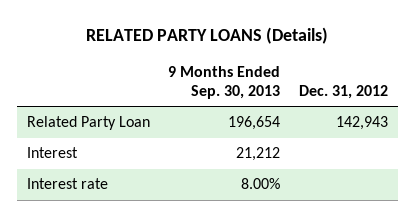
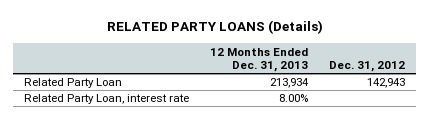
- | 9 Months Ended Sep. 30, 2013 | Dec. 31, 2012
+ | 12 Months Ended Dec. 31, 2013 | Dec. 31, 2012
- Interest | 21,212 |
- Interest rate | 8.00% |
+ Related Party Loan, interest rate | 8.00% |

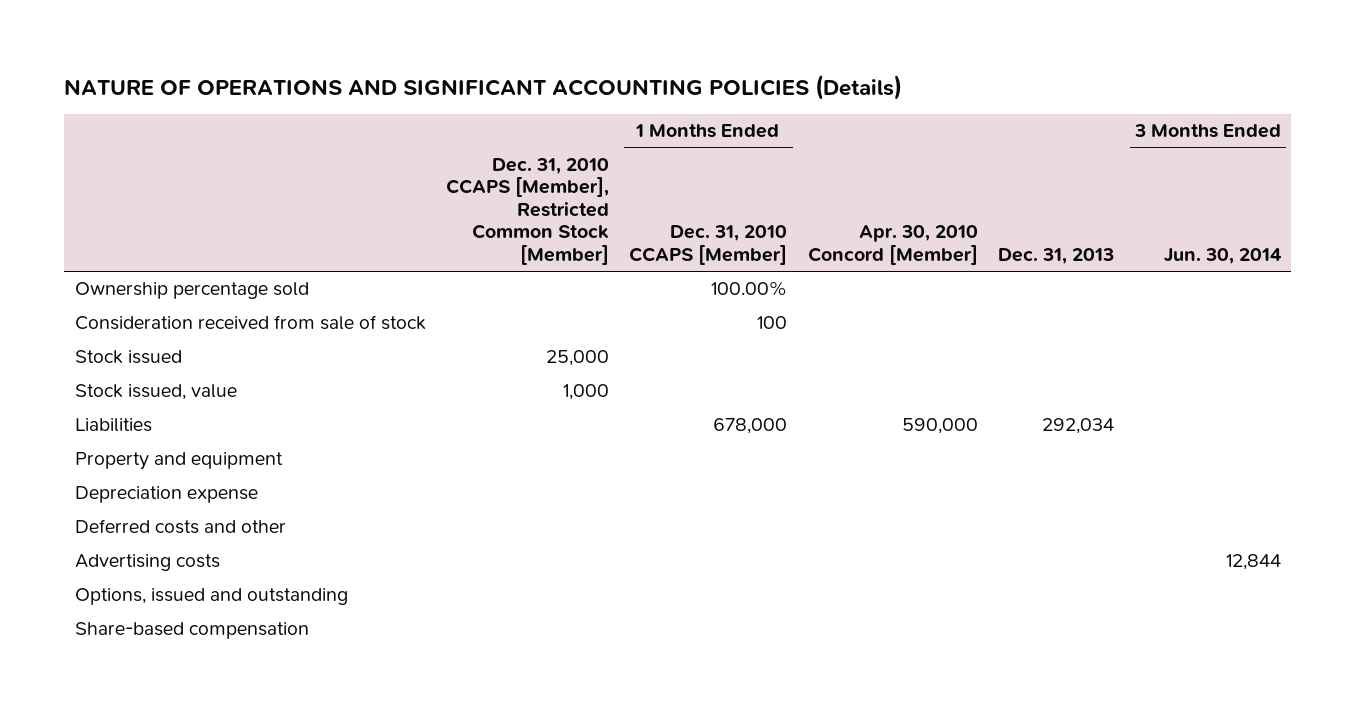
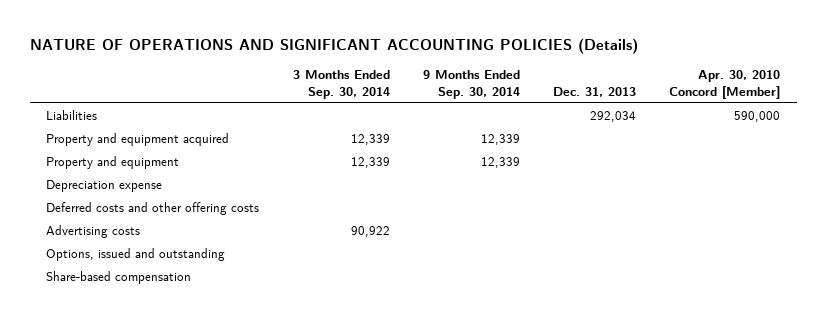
- | Dec. 31, 2010 CCAPS [Member], Restricted Common Stock [Member] | 1 Months Ended Dec. 31, 2010 CCAPS [Member] | Apr. 30, 2010 Concord [Member] | Dec. 31, 2013 | 3 Months Ended Jun. 30, 2014
+ | 3 Months Ended Sep. 30, 2014 | 9 Months Ended Sep. 30, 2014 | Dec. 31, 2013 | Apr. 30, 2010 Concord [Member]
- Ownership percentage sold | | 100.00% | | |
- Consideration received from sale of stock | | 100 | | |
- Stock issued | 25,000 | | | |
- Stock issued, value | 1,000 | | | |
+ Property and equipment acquired | 12,339 | 12,339 | |
- Deferred costs and other
+ Deferred costs and other offering costs

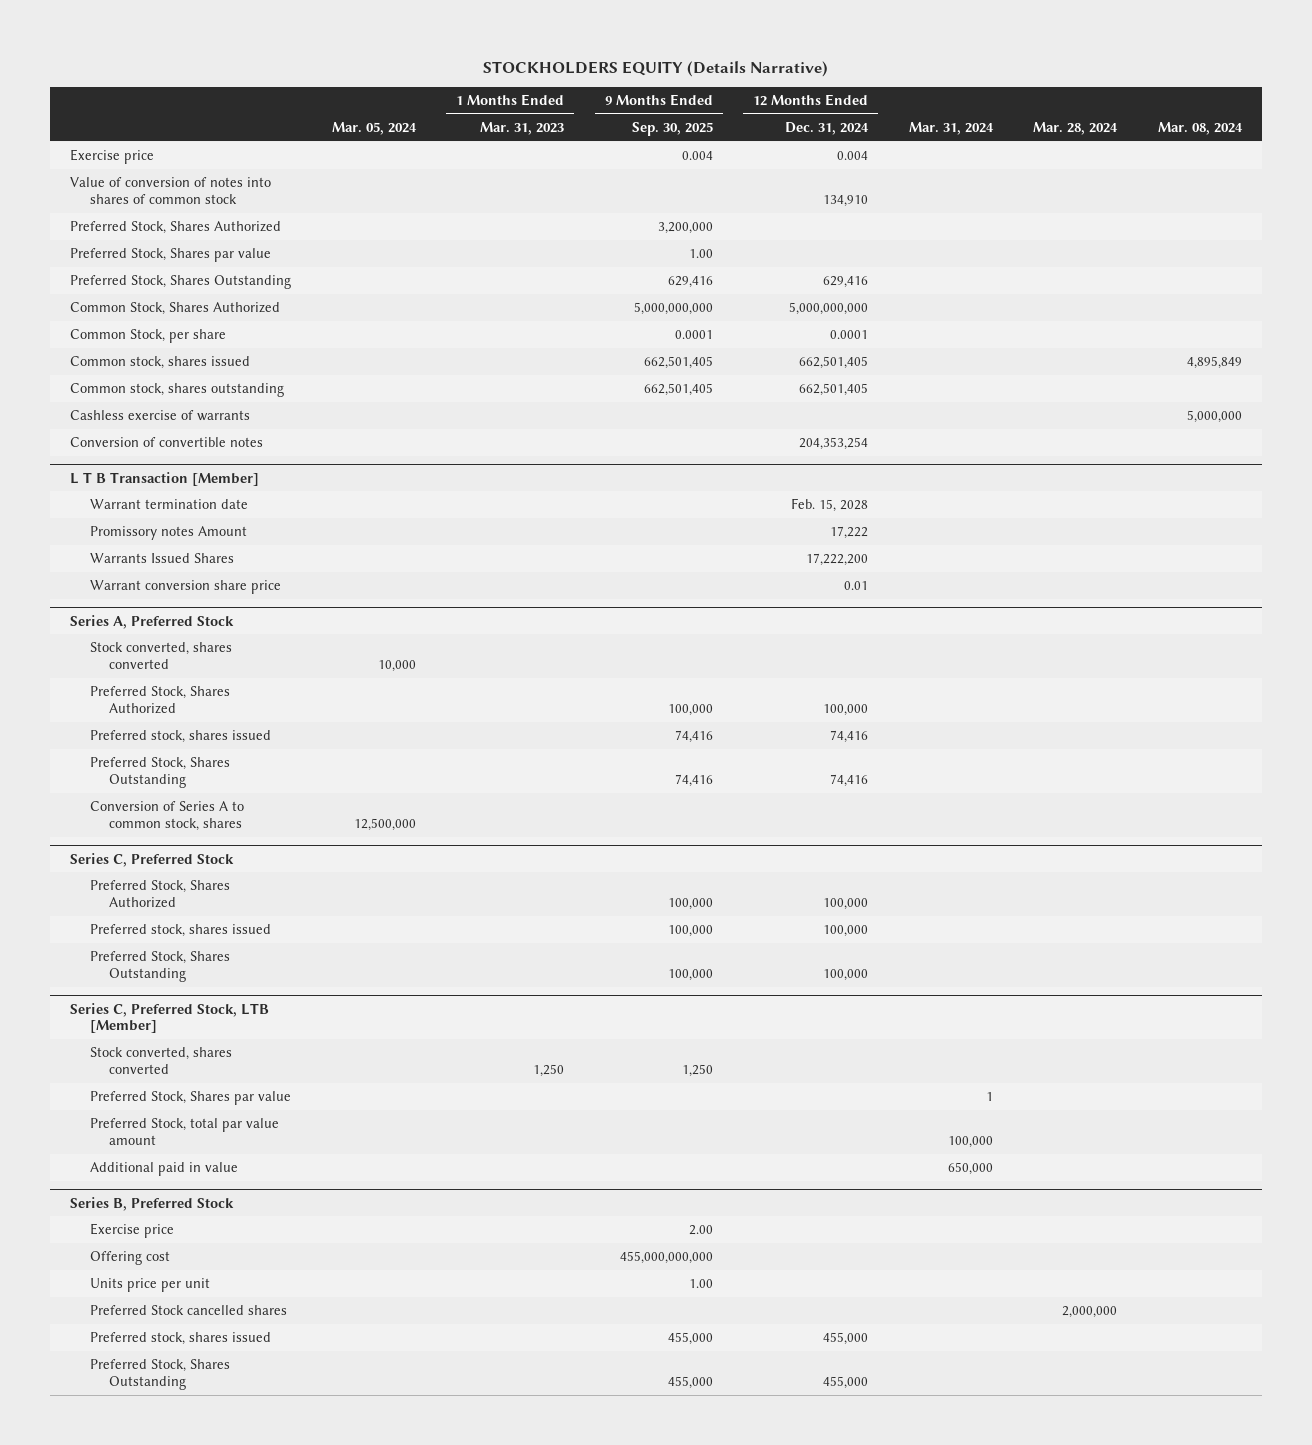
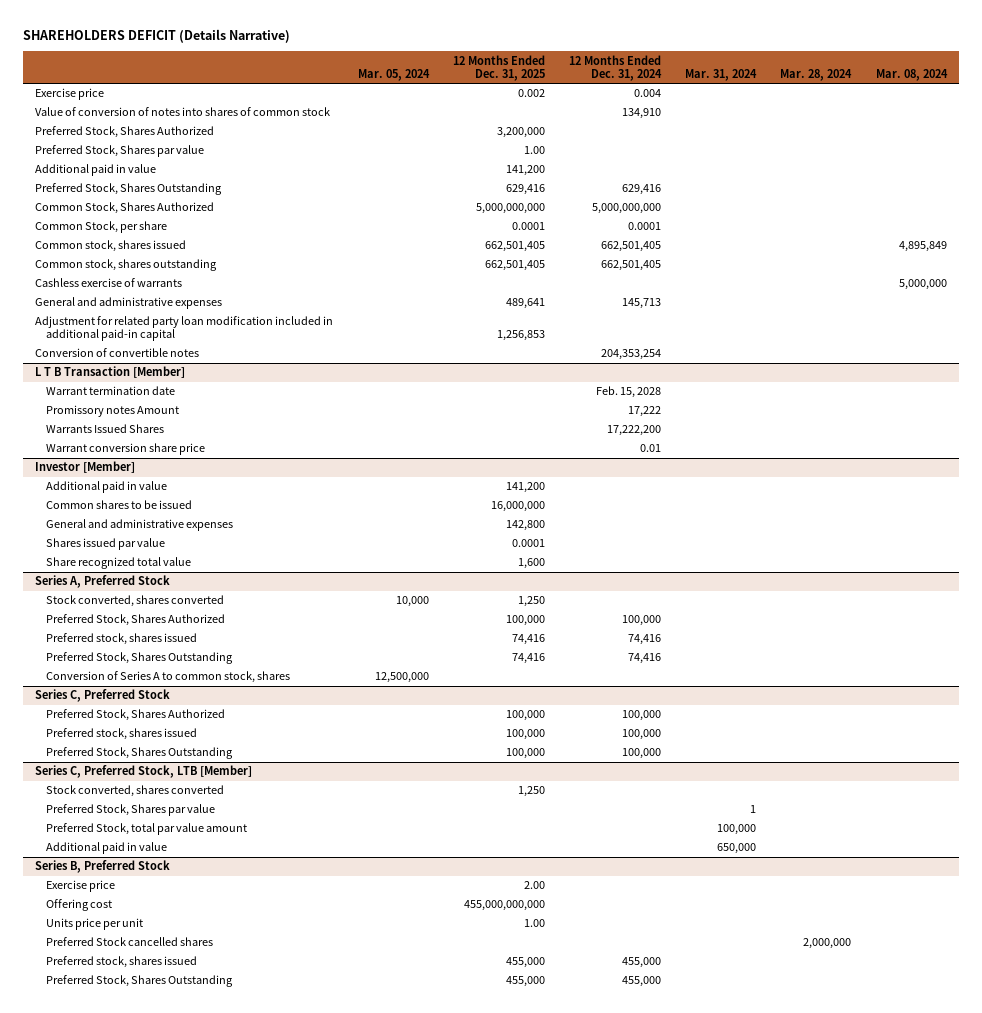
- STOCKHOLDERS EQUITY (Details Narrative)
+ SHAREHOLDERS DEFICIT (Details Narrative)
- | Mar. 05, 2024 | 1 Months Ended Mar. 31, 2023 | 9 Months Ended Sep. 30, 2025 | 12 Months Ended Dec. 31, 2024 | Mar. 31, 2024 | Mar. 28, 2024 | Mar. 08, 2024
+ | Mar. 05, 2024 | 12 Months Ended Dec. 31, 2025 | 12 Months Ended Dec. 31, 2024 | Mar. 31, 2024 | Mar. 28, 2024 | Mar. 08, 2024
+ Additional paid in value | | 141,200 | | | |
+ General and administrative expenses | | 489,641 | 145,713 | | |
+ Adjustment for related party loan modification included in additional paid-in capital | | 1,256,853 | | | |
+ Investor [Member]
+ Additional paid in value | | 141,200 | | | |
+ Common shares to be issued | | 16,000,000 | | | |
+ General and administrative expenses | | 142,800 | | | |
+ Shares issued par value | | 0.0001 | | | |
+ Share recognized total value | | 1,600 | | | |

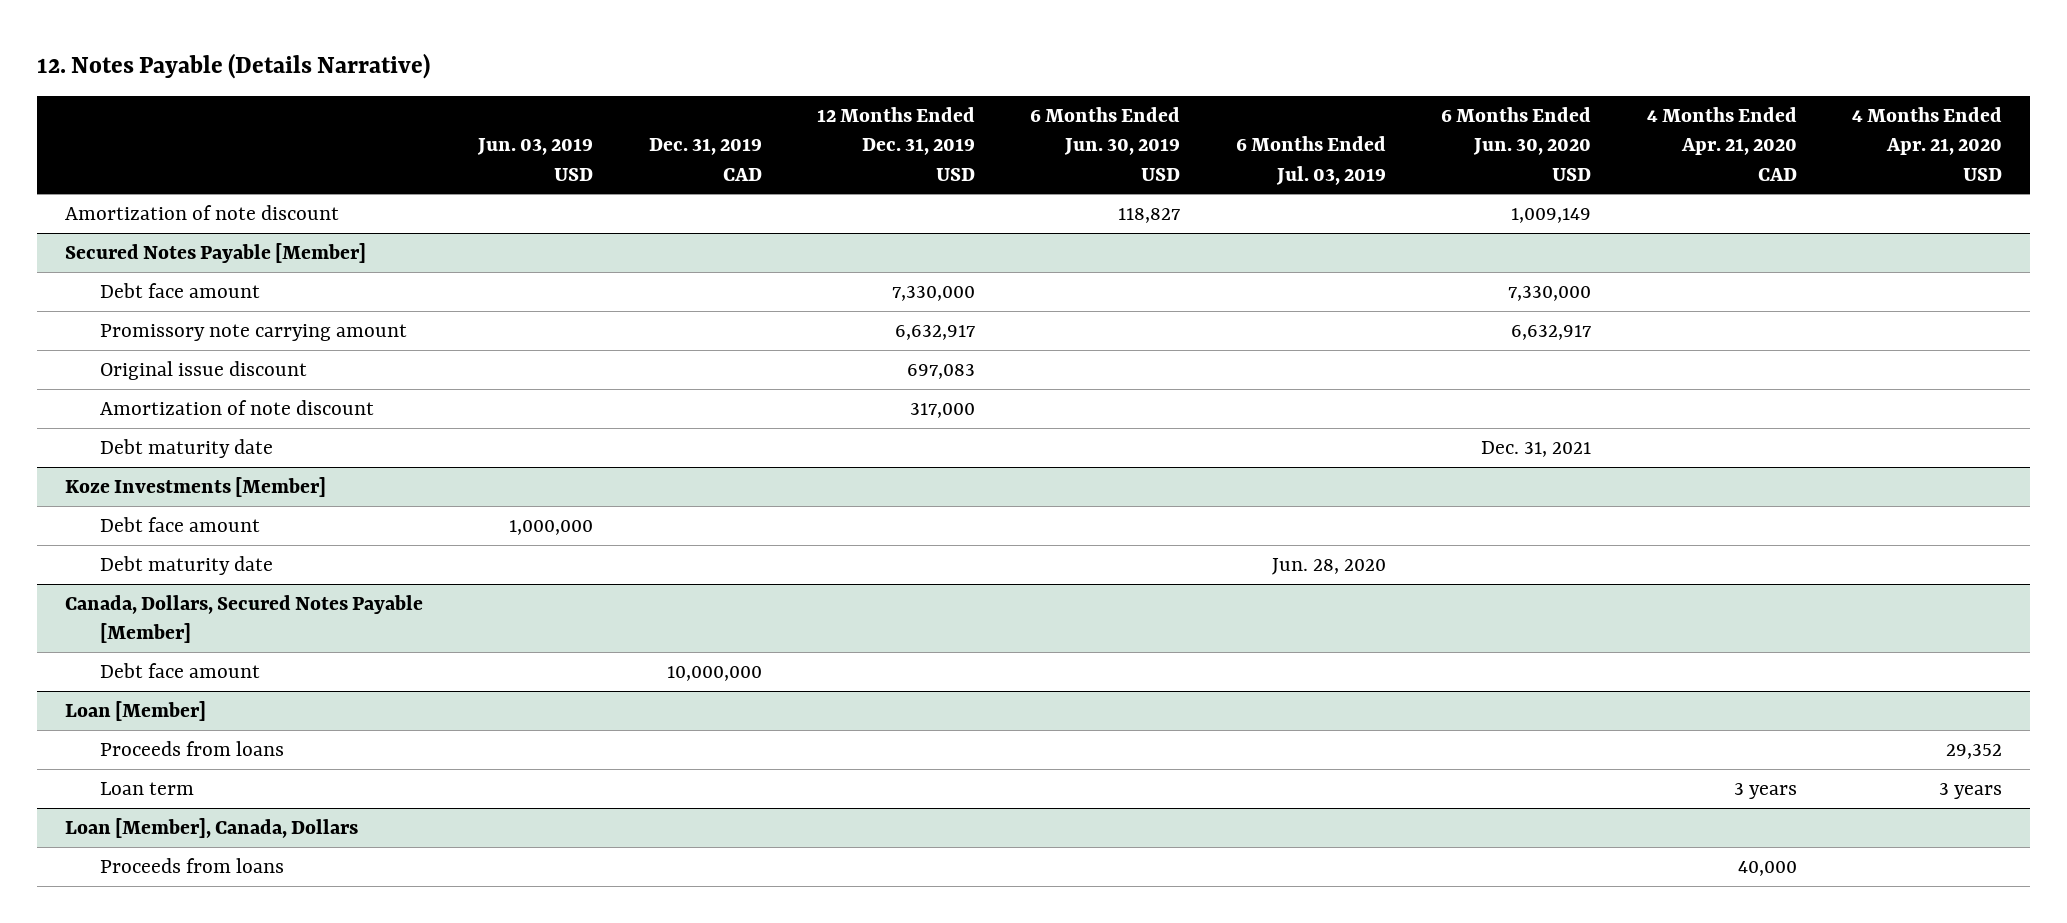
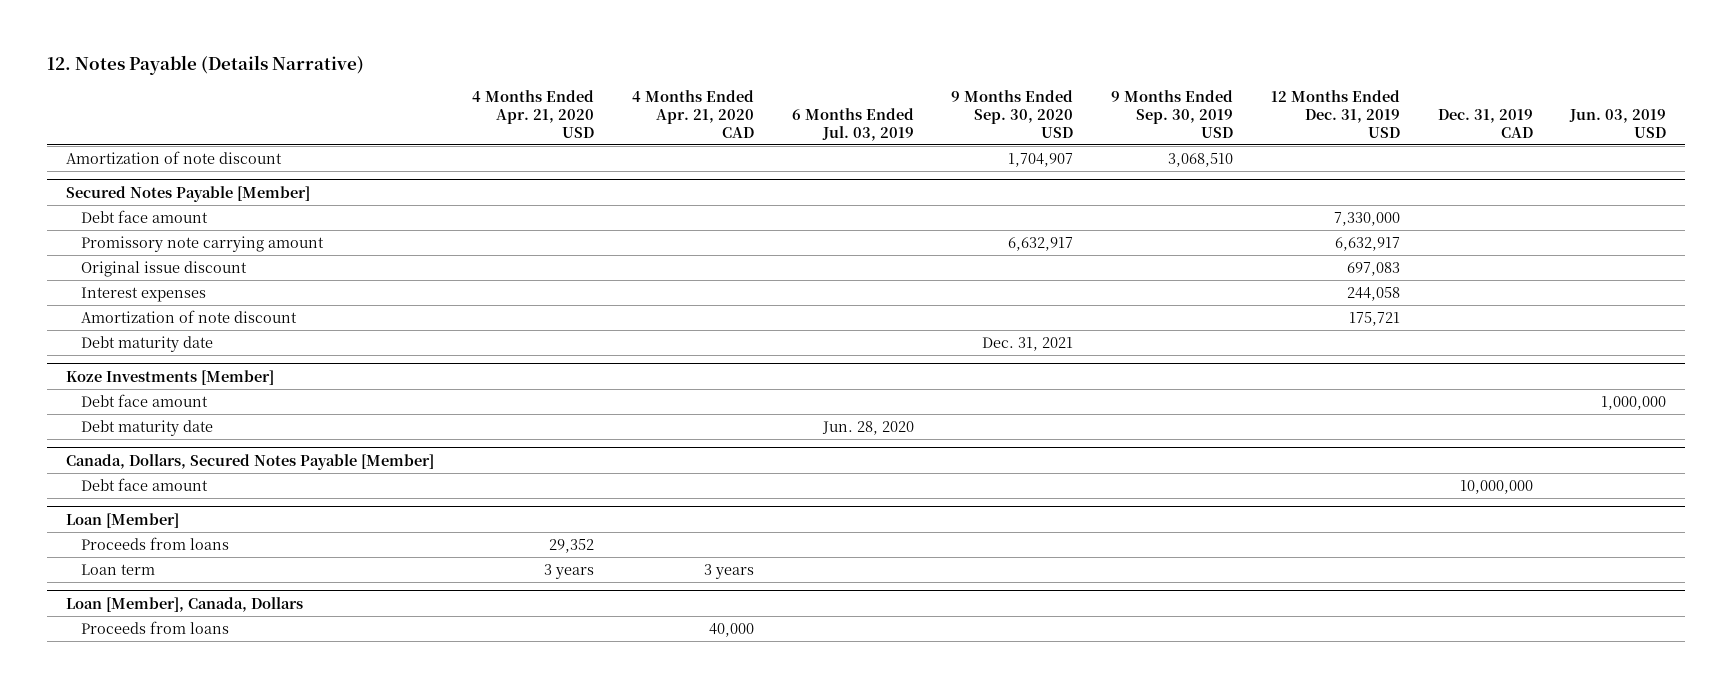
- | Jun. 03, 2019 USD | Dec. 31, 2019 CAD | 12 Months Ended Dec. 31, 2019 USD | 6 Months Ended Jun. 30, 2019 USD | 6 Months Ended Jul. 03, 2019 | 6 Months Ended Jun. 30, 2020 USD | 4 Months Ended Apr. 21, 2020 CAD | 4 Months Ended Apr. 21, 2020 USD
+ | 4 Months Ended Apr. 21, 2020 USD | 4 Months Ended Apr. 21, 2020 CAD | 6 Months Ended Jul. 03, 2019 | 9 Months Ended Sep. 30, 2020 USD | 9 Months Ended Sep. 30, 2019 USD | 12 Months Ended Dec. 31, 2019 USD | Dec. 31, 2019 CAD | Jun. 03, 2019 USD
@ Secured Notes Payable [Member]
- Amortization of note discount | | | 317,000 | | | | |
+ Interest expenses | | | | | | 244,058 | |
+ Amortization of note discount | | | | | | 175,721 | |

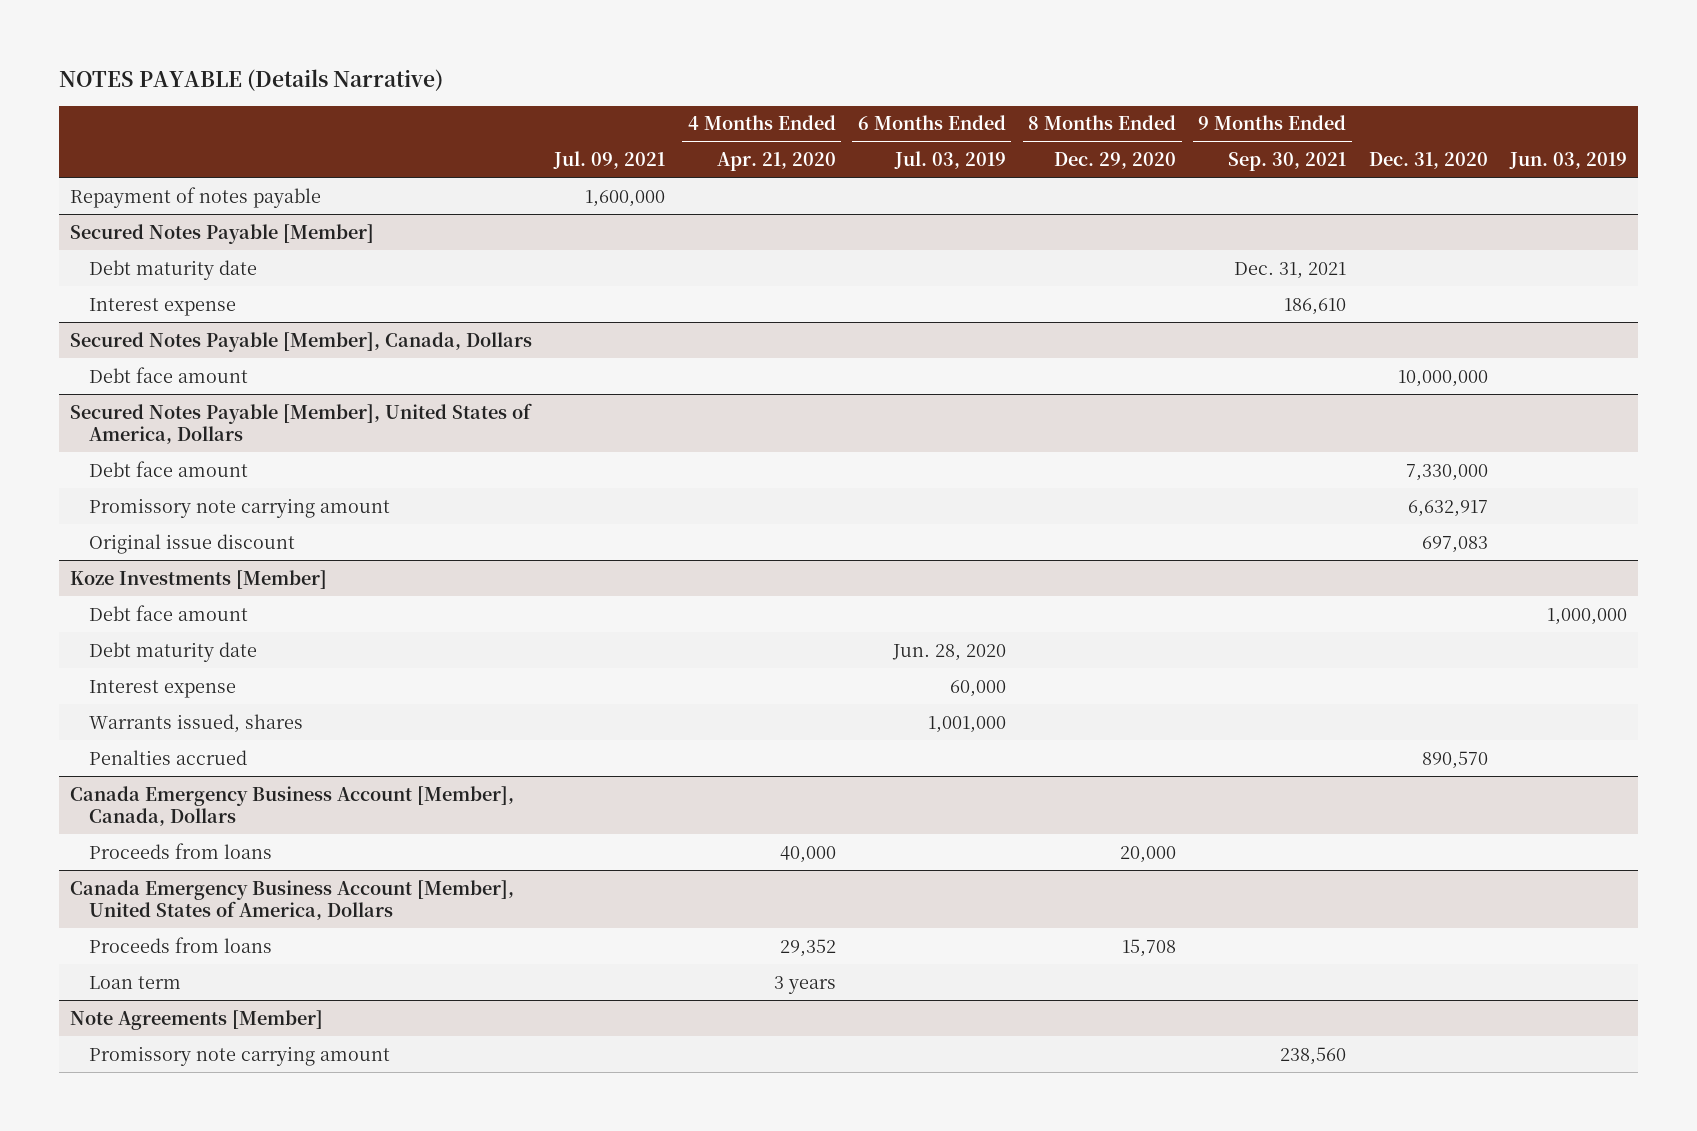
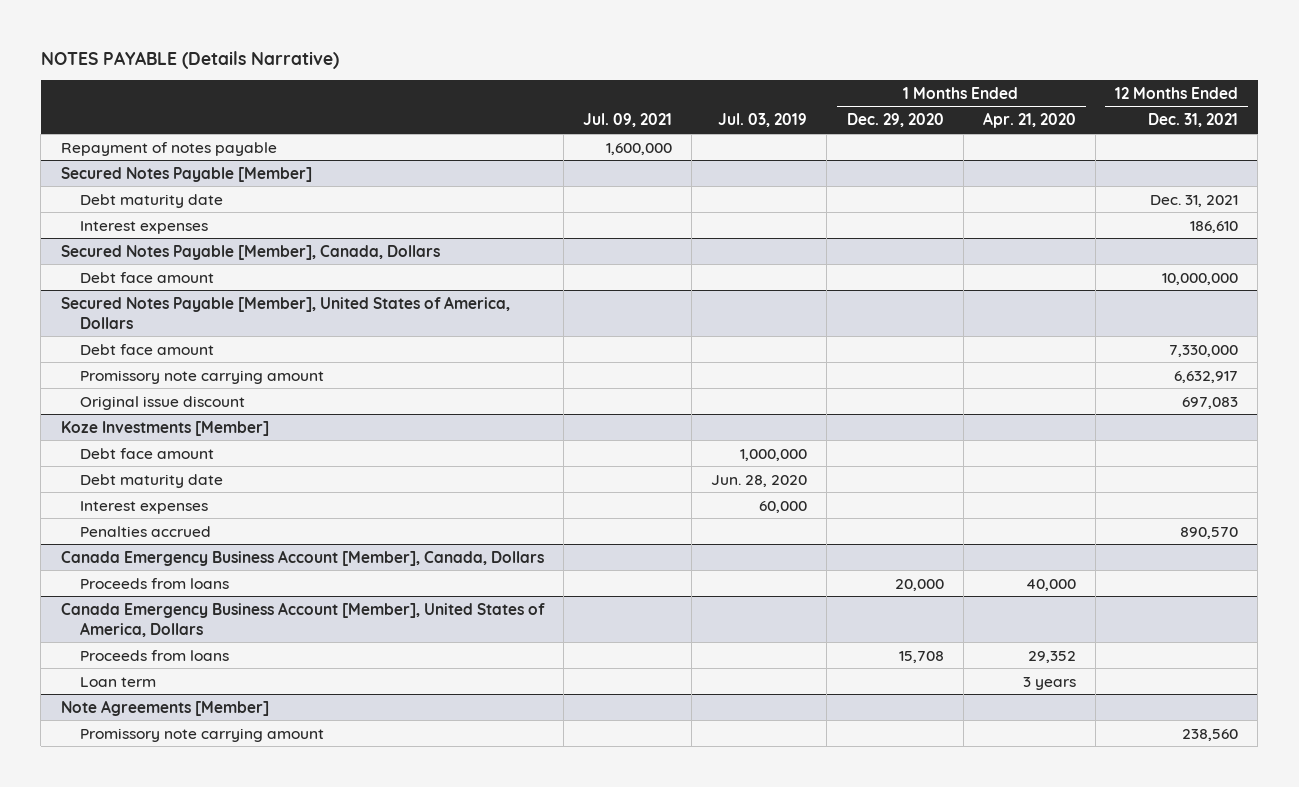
- | Jul. 09, 2021 | 4 Months Ended Apr. 21, 2020 | 6 Months Ended Jul. 03, 2019 | 8 Months Ended Dec. 29, 2020 | 9 Months Ended Sep. 30, 2021 | Dec. 31, 2020 | Jun. 03, 2019
+ | Jul. 09, 2021 | Jul. 03, 2019 | 1 Months Ended Dec. 29, 2020 | 1 Months Ended Apr. 21, 2020 | 12 Months Ended Dec. 31, 2021
@ Secured Notes Payable [Member]
- Interest expense | | | | | 186,610 | |
+ Interest expenses | | | | | 186,610
@ Koze Investments [Member]
- Interest expense | | | 60,000 | | | |
- Warrants issued, shares | | | 1,001,000 | | | |
+ Interest expenses | | 60,000 | | |

